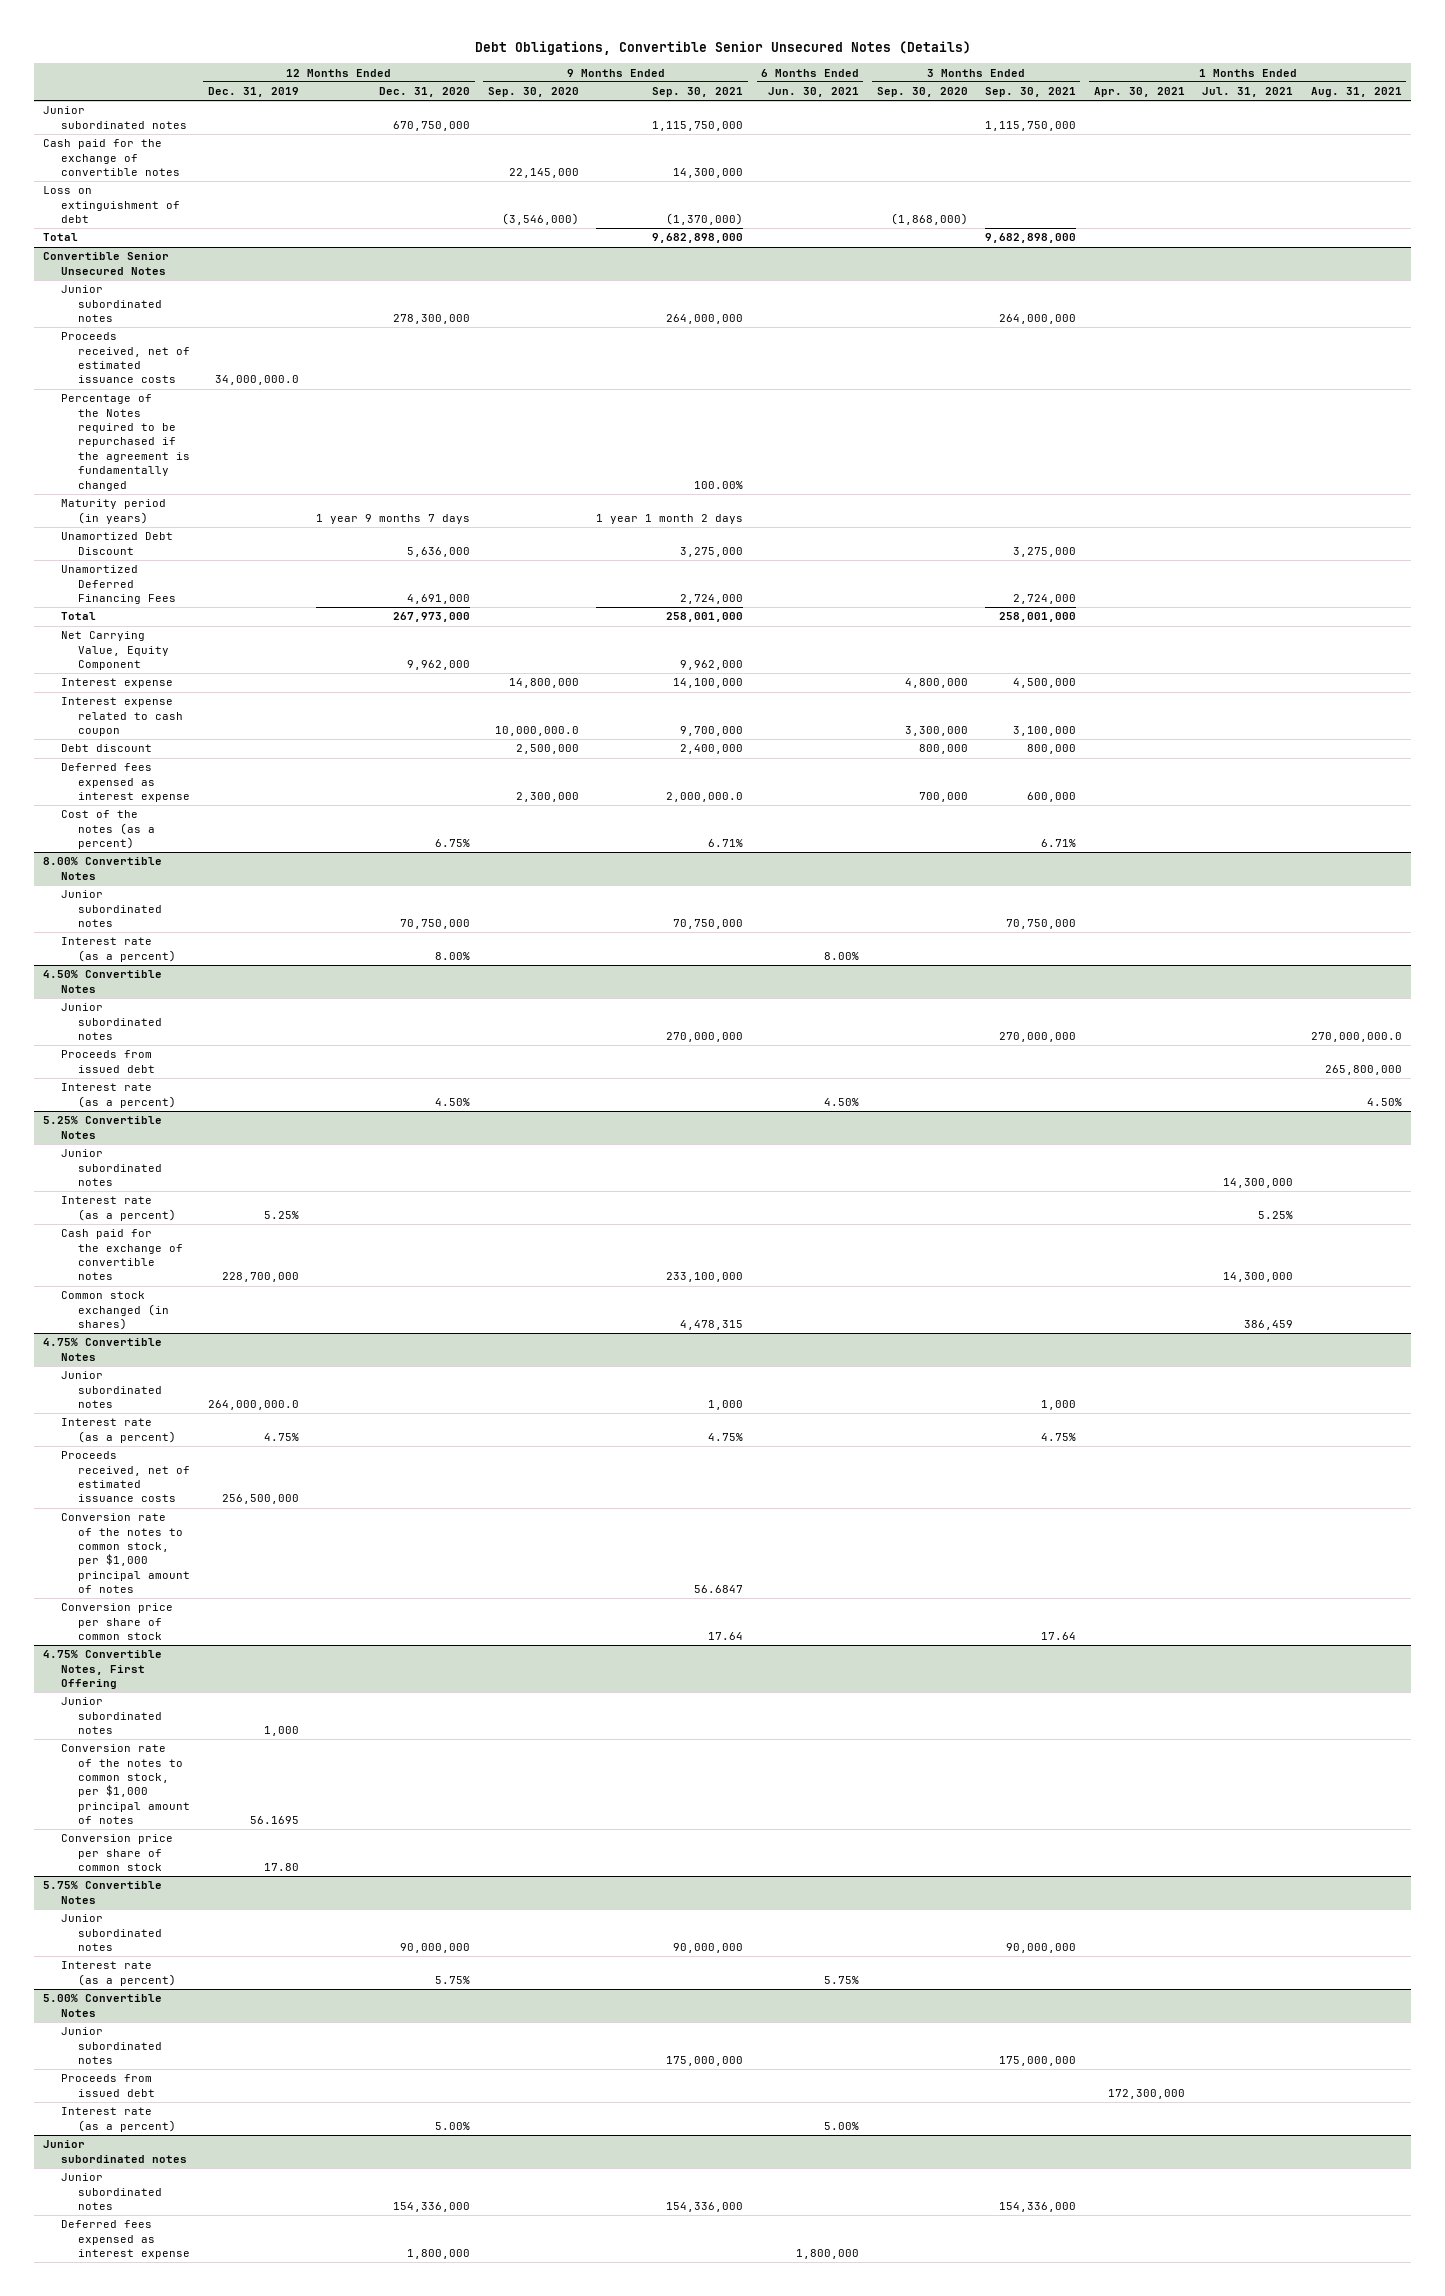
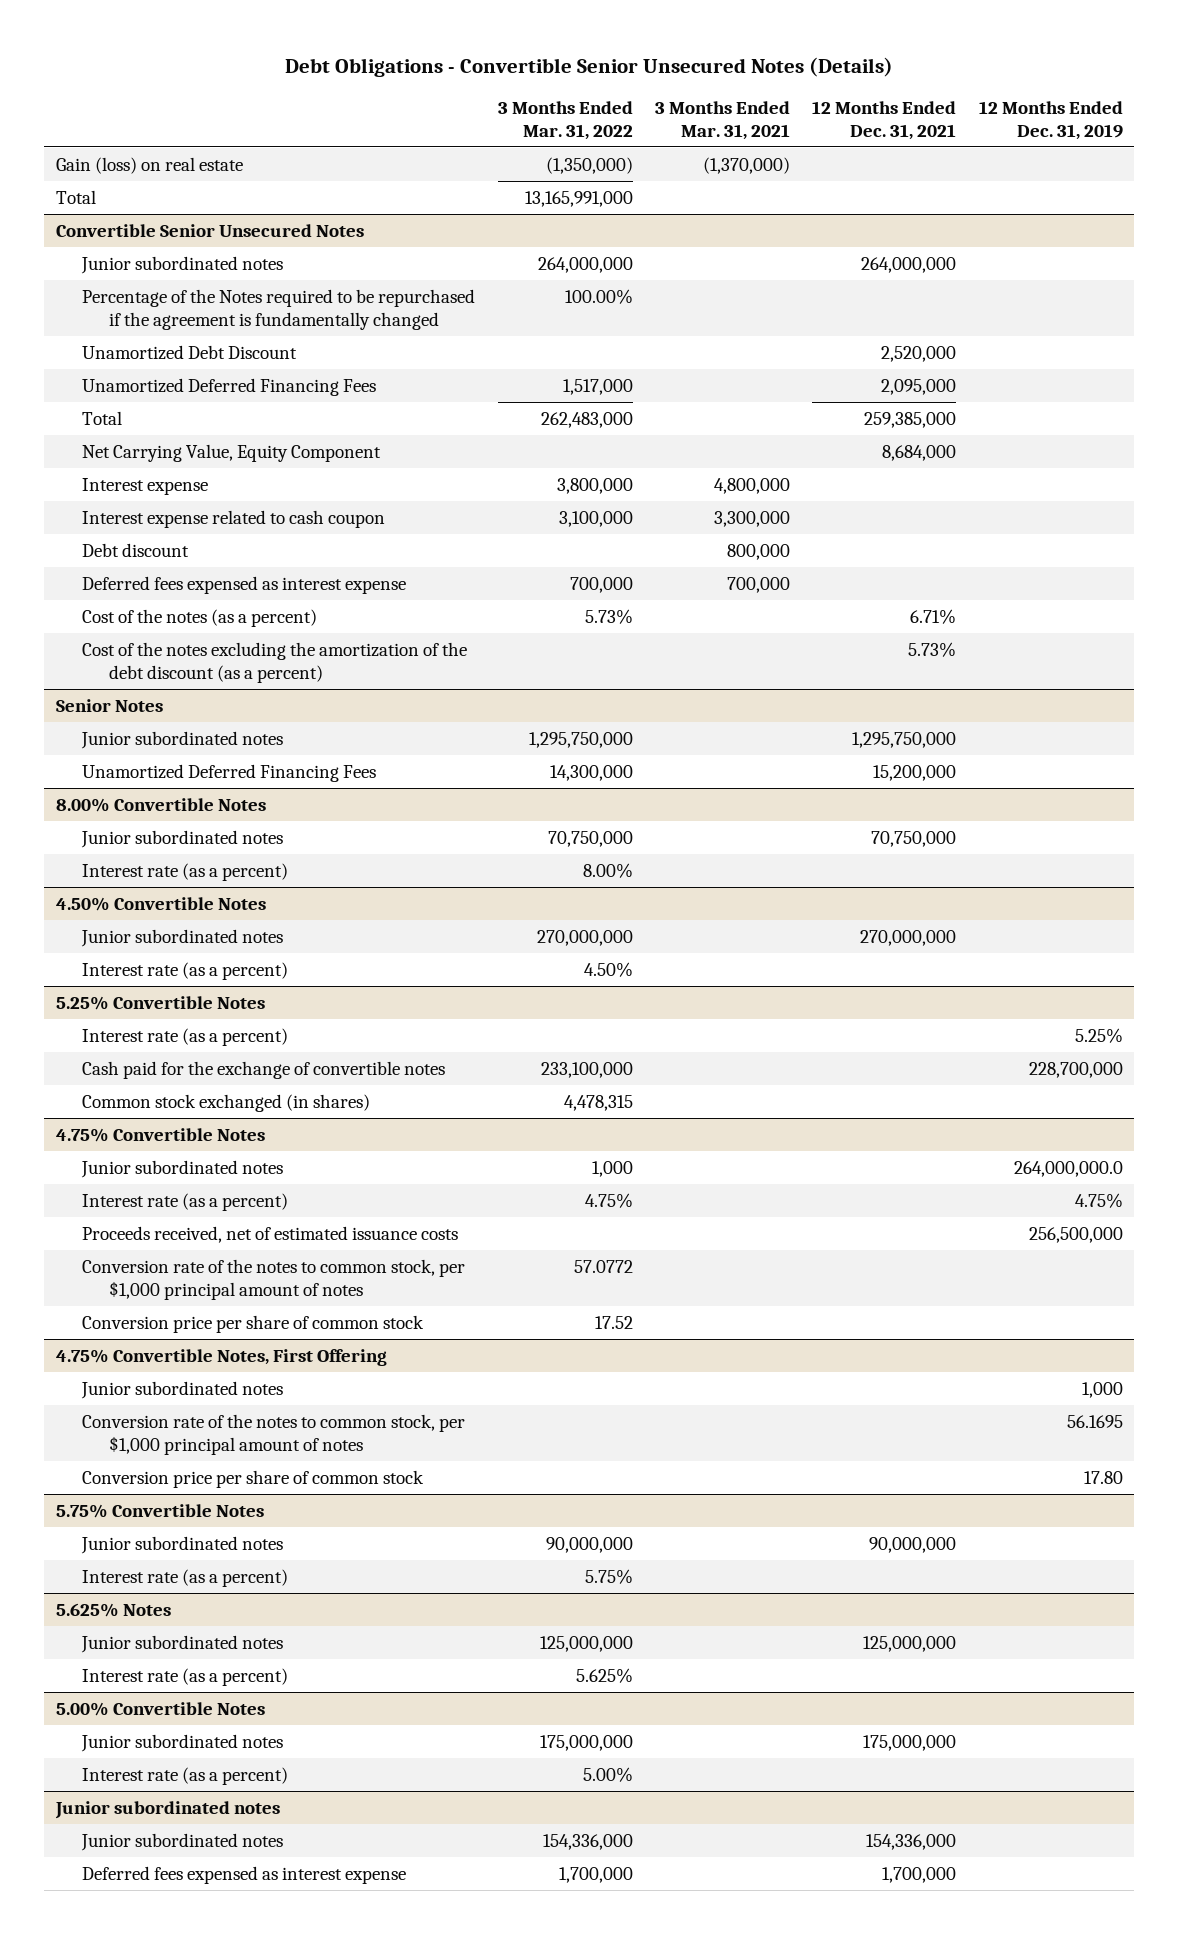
- Debt Obligations, Convertible Senior Unsecured Notes (Details)
+ Debt Obligations - Convertible Senior Unsecured Notes (Details)
- | 12 Months Ended Dec. 31, 2019 | 12 Months Ended Dec. 31, 2020 | 9 Months Ended Sep. 30, 2020 | 9 Months Ended Sep. 30, 2021 | 6 Months Ended Jun. 30, 2021 | 3 Months Ended Sep. 30, 2020 | 3 Months Ended Sep. 30, 2021 | 1 Months Ended Apr. 30, 2021 | 1 Months Ended Jul. 31, 2021 | 1 Months Ended Aug. 31, 2021
+ | 3 Months Ended Mar. 31, 2022 | 3 Months Ended Mar. 31, 2021 | 12 Months Ended Dec. 31, 2021 | 12 Months Ended Dec. 31, 2019
- Junior subordinated notes | | 670,750,000 | | 1,115,750,000 | | | 1,115,750,000 | | |
- Cash paid for the exchange of convertible notes | | | 22,145,000 | 14,300,000 | | | | | |
- Loss on extinguishment of debt | | | (3,546,000) | (1,370,000) | | (1,868,000) | | | |
+ Gain (loss) on real estate | (1,350,000) | (1,370,000) | |
@ Convertible Senior Unsecured Notes
- Proceeds received, net of estimated issuance costs | 34,000,000.0 | | | | | | | | |
- Maturity period (in years) | | 1 year 9 months 7 days | | 1 year 1 month 2 days | | | | | |
+ Cost of the notes excluding the amortization of the debt discount (as a percent) | | | 5.73% |
+ Senior Notes
+ Junior subordinated notes | 1,295,750,000 | | 1,295,750,000 |
+ Unamortized Deferred Financing Fees | 14,300,000 | | 15,200,000 |
@ 4.50% Convertible Notes
- Proceeds from issued debt | | | | | | | | | | 265,800,000
@ 5.25% Convertible Notes
- Junior subordinated notes | | | | | | | | | 14,300,000 |
+ 5.625% Notes
+ Junior subordinated notes | 125,000,000 | | 125,000,000 |
+ Interest rate (as a percent) | 5.625% | | |
@ 5.00% Convertible Notes
- Proceeds from issued debt | | | | | | | | 172,300,000 | |

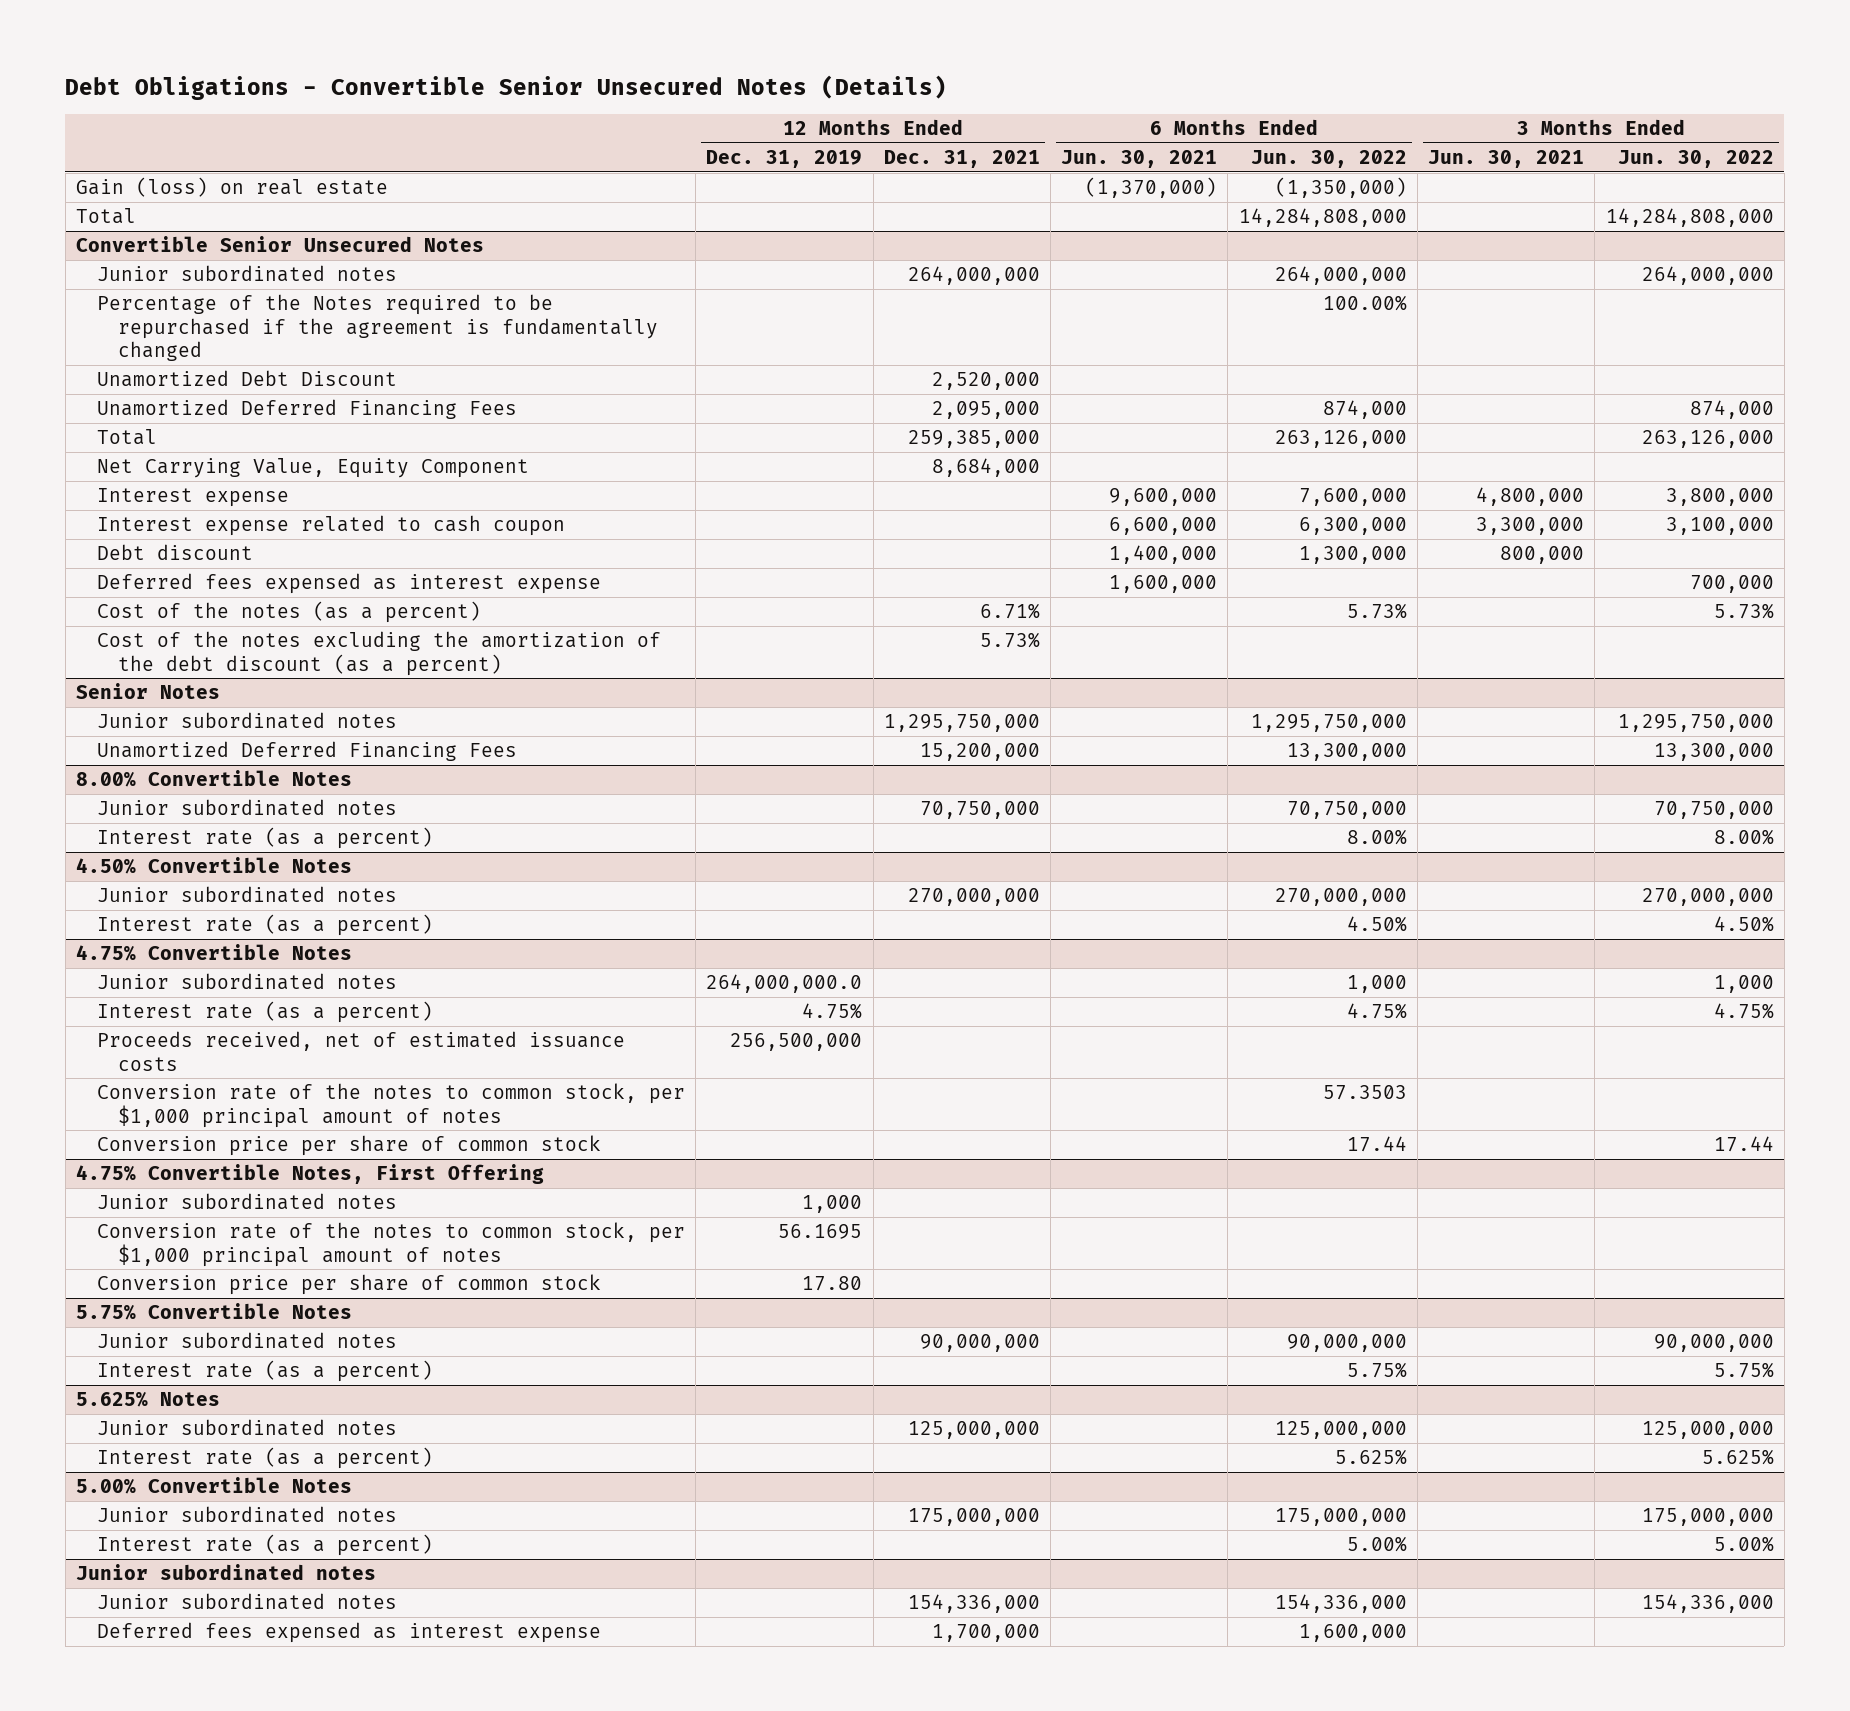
- | 3 Months Ended Mar. 31, 2022 | 3 Months Ended Mar. 31, 2021 | 12 Months Ended Dec. 31, 2021 | 12 Months Ended Dec. 31, 2019
+ | 12 Months Ended Dec. 31, 2019 | 12 Months Ended Dec. 31, 2021 | 6 Months Ended Jun. 30, 2021 | 6 Months Ended Jun. 30, 2022 | 3 Months Ended Jun. 30, 2021 | 3 Months Ended Jun. 30, 2022
- 5.25% Convertible Notes
- Interest rate (as a percent) | | | | 5.25%
- Cash paid for the exchange of convertible notes | 233,100,000 | | | 228,700,000
- Common stock exchanged (in shares) | 4,478,315 | | |

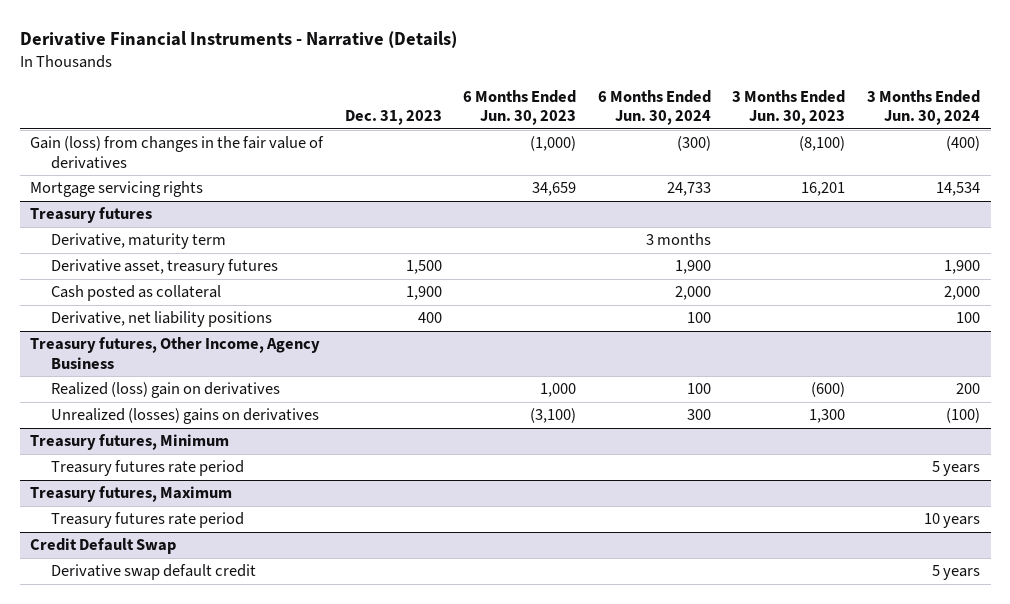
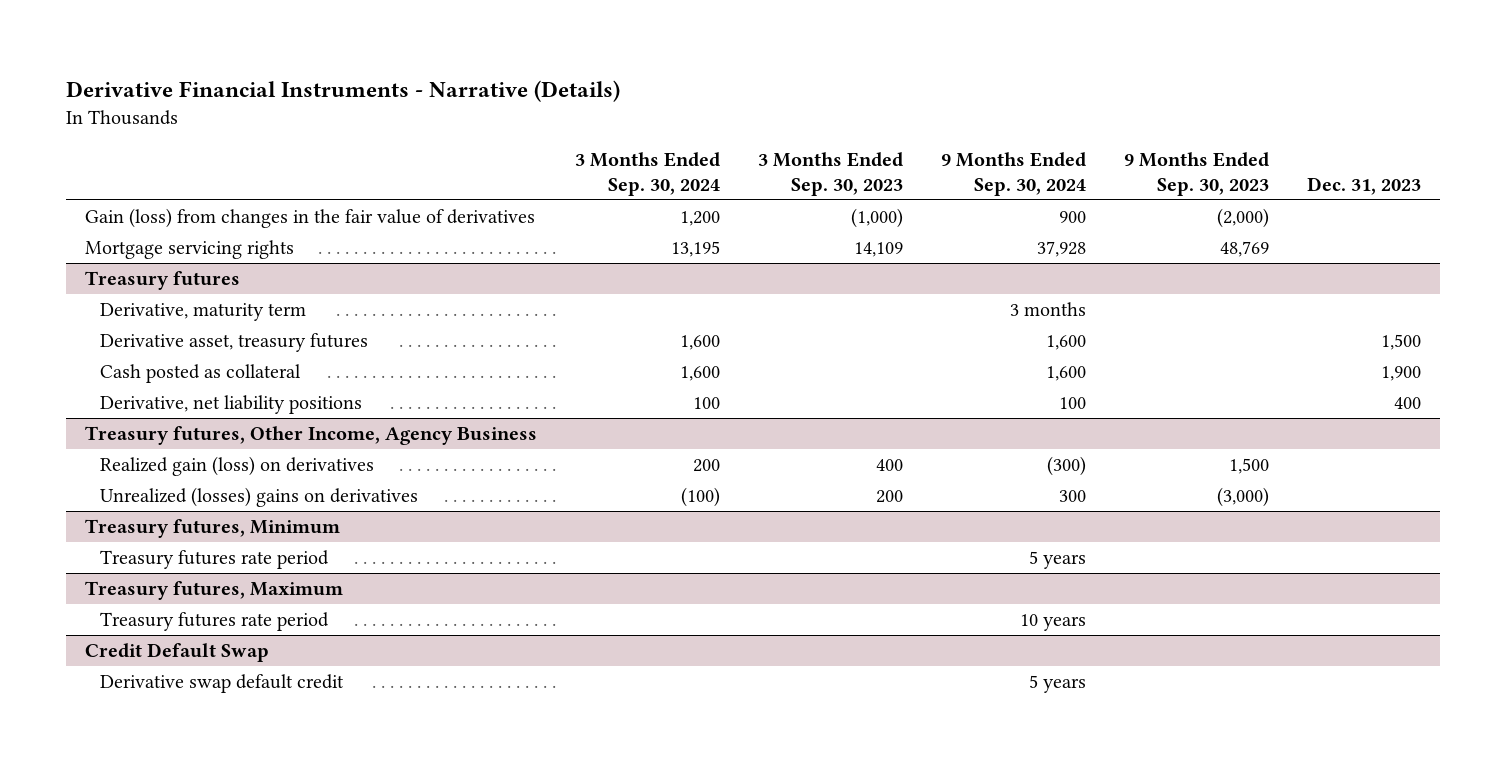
- | Dec. 31, 2023 | 6 Months Ended Jun. 30, 2023 | 6 Months Ended Jun. 30, 2024 | 3 Months Ended Jun. 30, 2023 | 3 Months Ended Jun. 30, 2024
+ | 3 Months Ended Sep. 30, 2024 | 3 Months Ended Sep. 30, 2023 | 9 Months Ended Sep. 30, 2024 | 9 Months Ended Sep. 30, 2023 | Dec. 31, 2023
@ Treasury futures, Other Income, Agency Business
- Realized (loss) gain on derivatives | | 1,000 | 100 | (600) | 200
+ Realized gain (loss) on derivatives | 200 | 400 | (300) | 1,500 |

